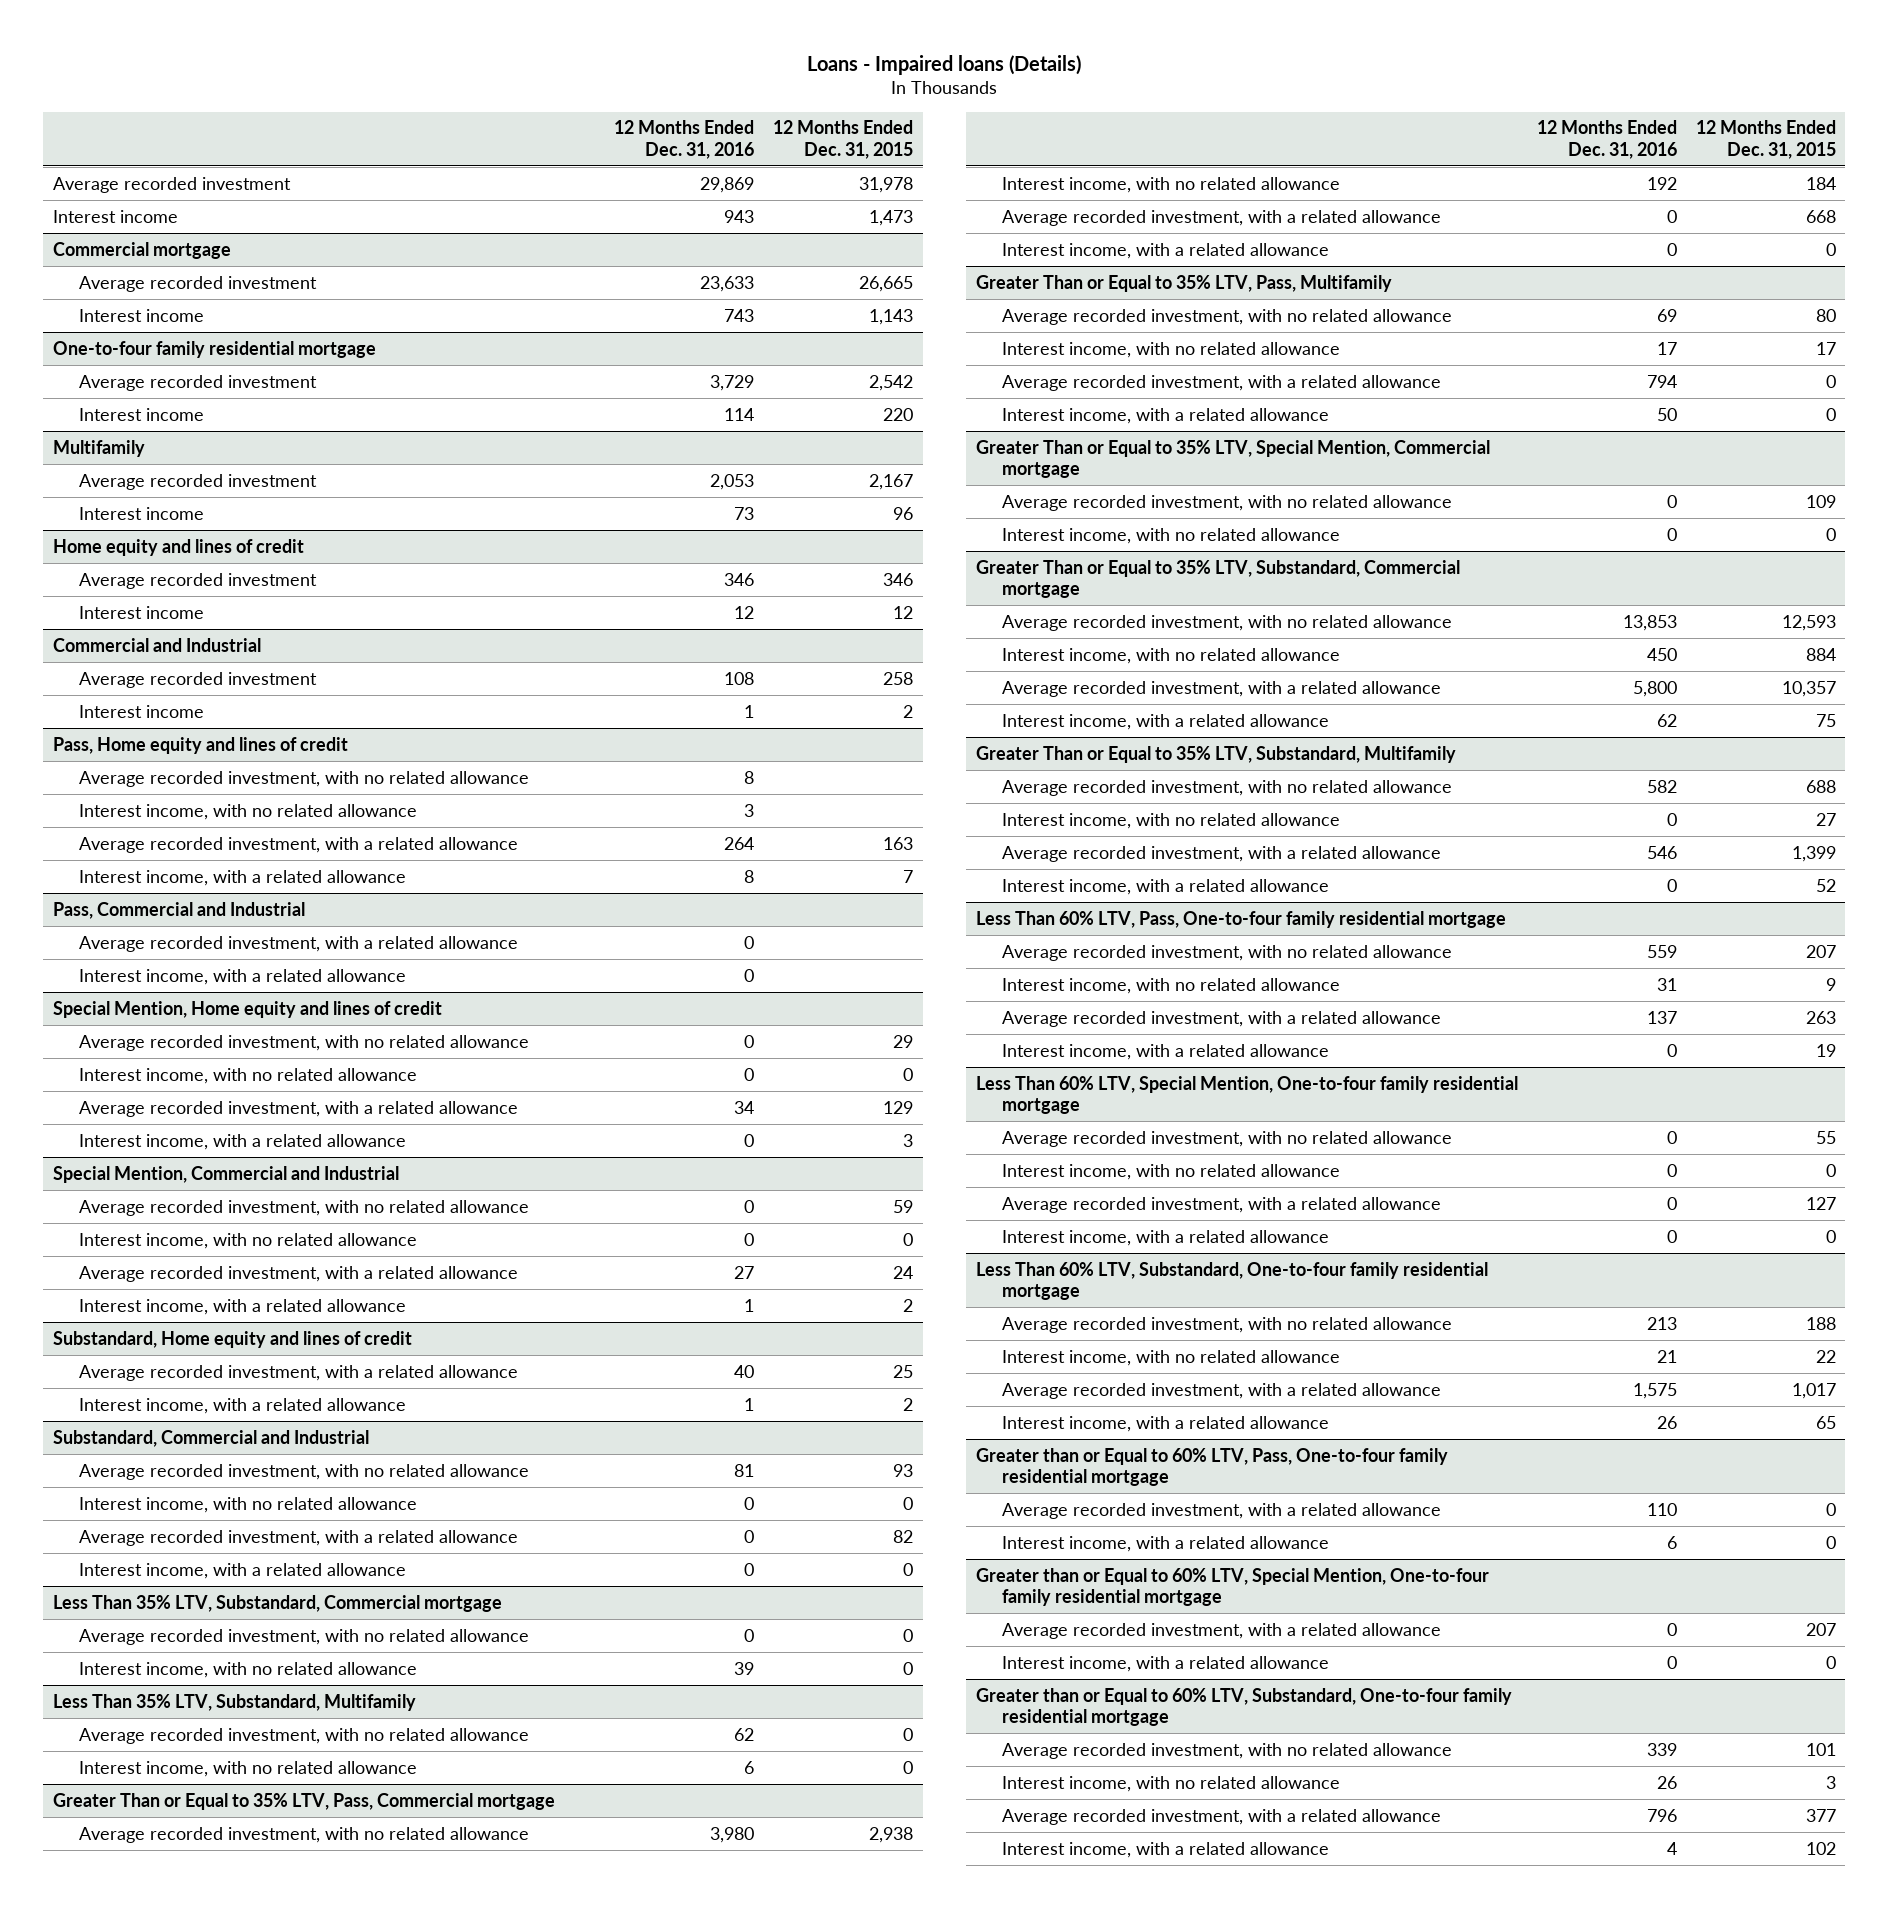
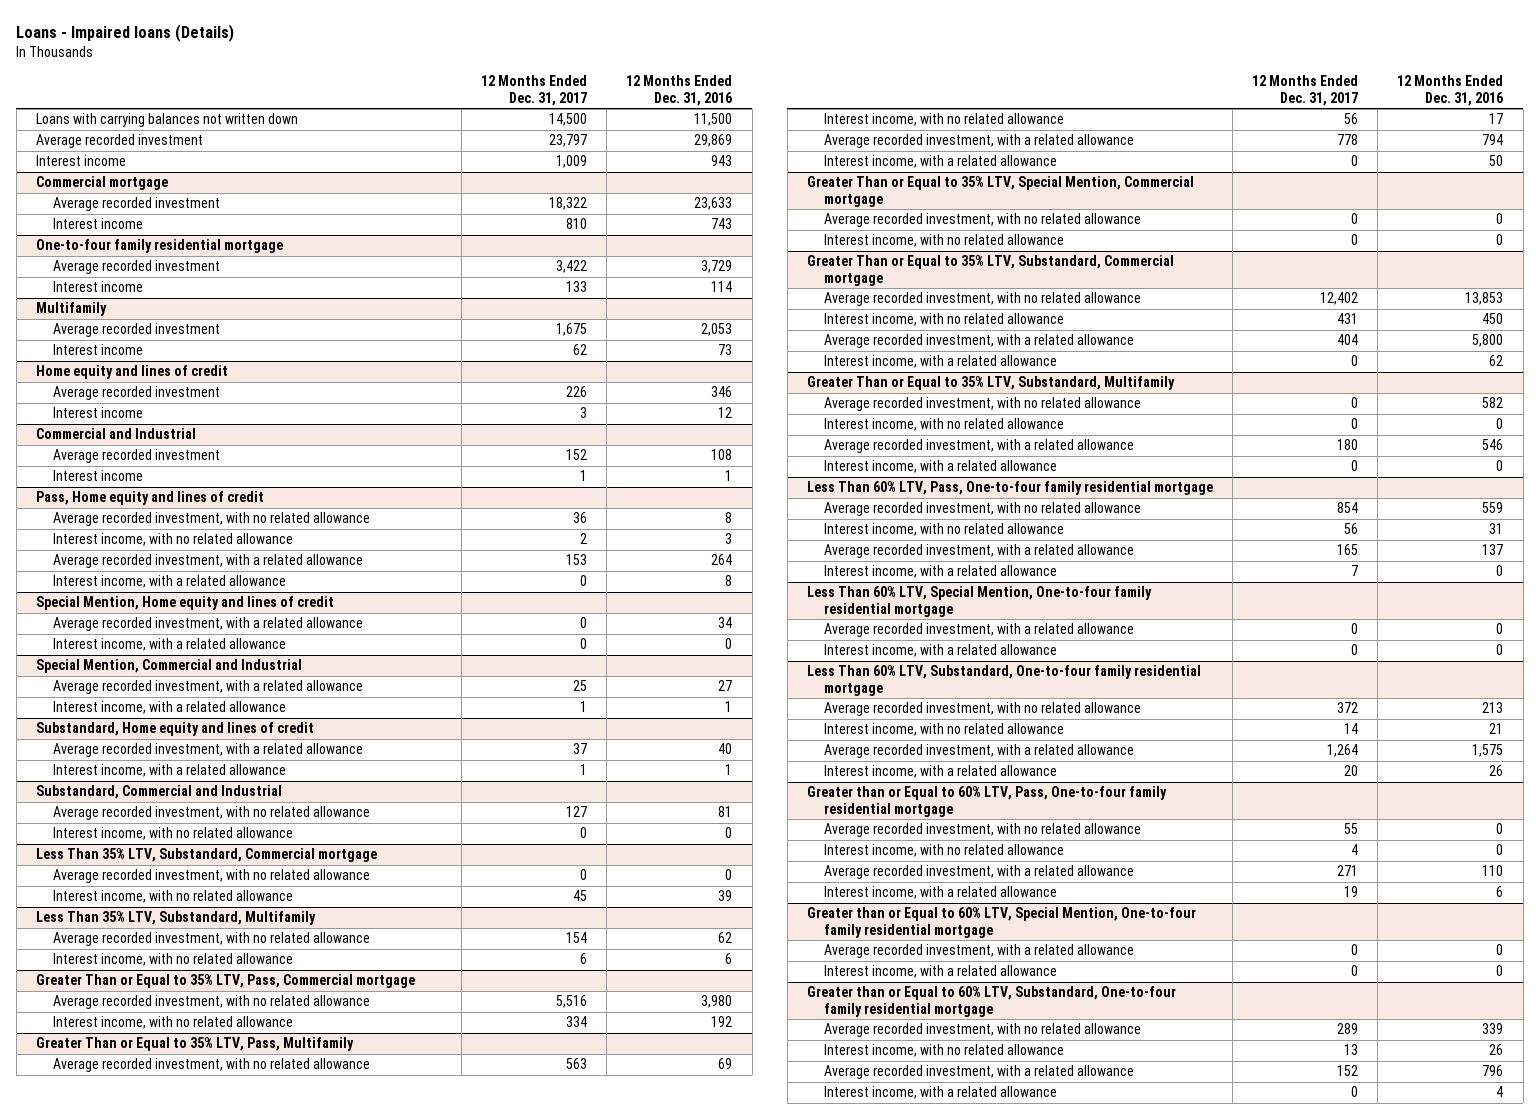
- | 12 Months Ended Dec. 31, 2016 | 12 Months Ended Dec. 31, 2015
+ | 12 Months Ended Dec. 31, 2017 | 12 Months Ended Dec. 31, 2016
+ Loans with carrying balances not written down | 14,500 | 11,500
- Pass, Commercial and Industrial
- Average recorded investment, with a related allowance | 0 |
- Interest income, with a related allowance | 0 |
@ Special Mention, Home equity and lines of credit
- Average recorded investment, with no related allowance | 0 | 29
- Interest income, with no related allowance | 0 | 0
@ Special Mention, Commercial and Industrial
- Average recorded investment, with no related allowance | 0 | 59
- Interest income, with no related allowance | 0 | 0
@ Substandard, Commercial and Industrial
- Average recorded investment, with a related allowance | 0 | 82
- Interest income, with a related allowance | 0 | 0
@ Greater Than or Equal to 35% LTV, Pass, Commercial mortgage
- Average recorded investment, with a related allowance | 0 | 668
- Interest income, with a related allowance | 0 | 0
@ Less Than 60% LTV, Special Mention, One-to-four family residential mortgage
- Average recorded investment, with no related allowance | 0 | 55
- Interest income, with no related allowance | 0 | 0
@ Greater than or Equal to 60% LTV, Pass, One-to-four family residential mortgage
+ Average recorded investment, with no related allowance | 55 | 0
+ Interest income, with no related allowance | 4 | 0

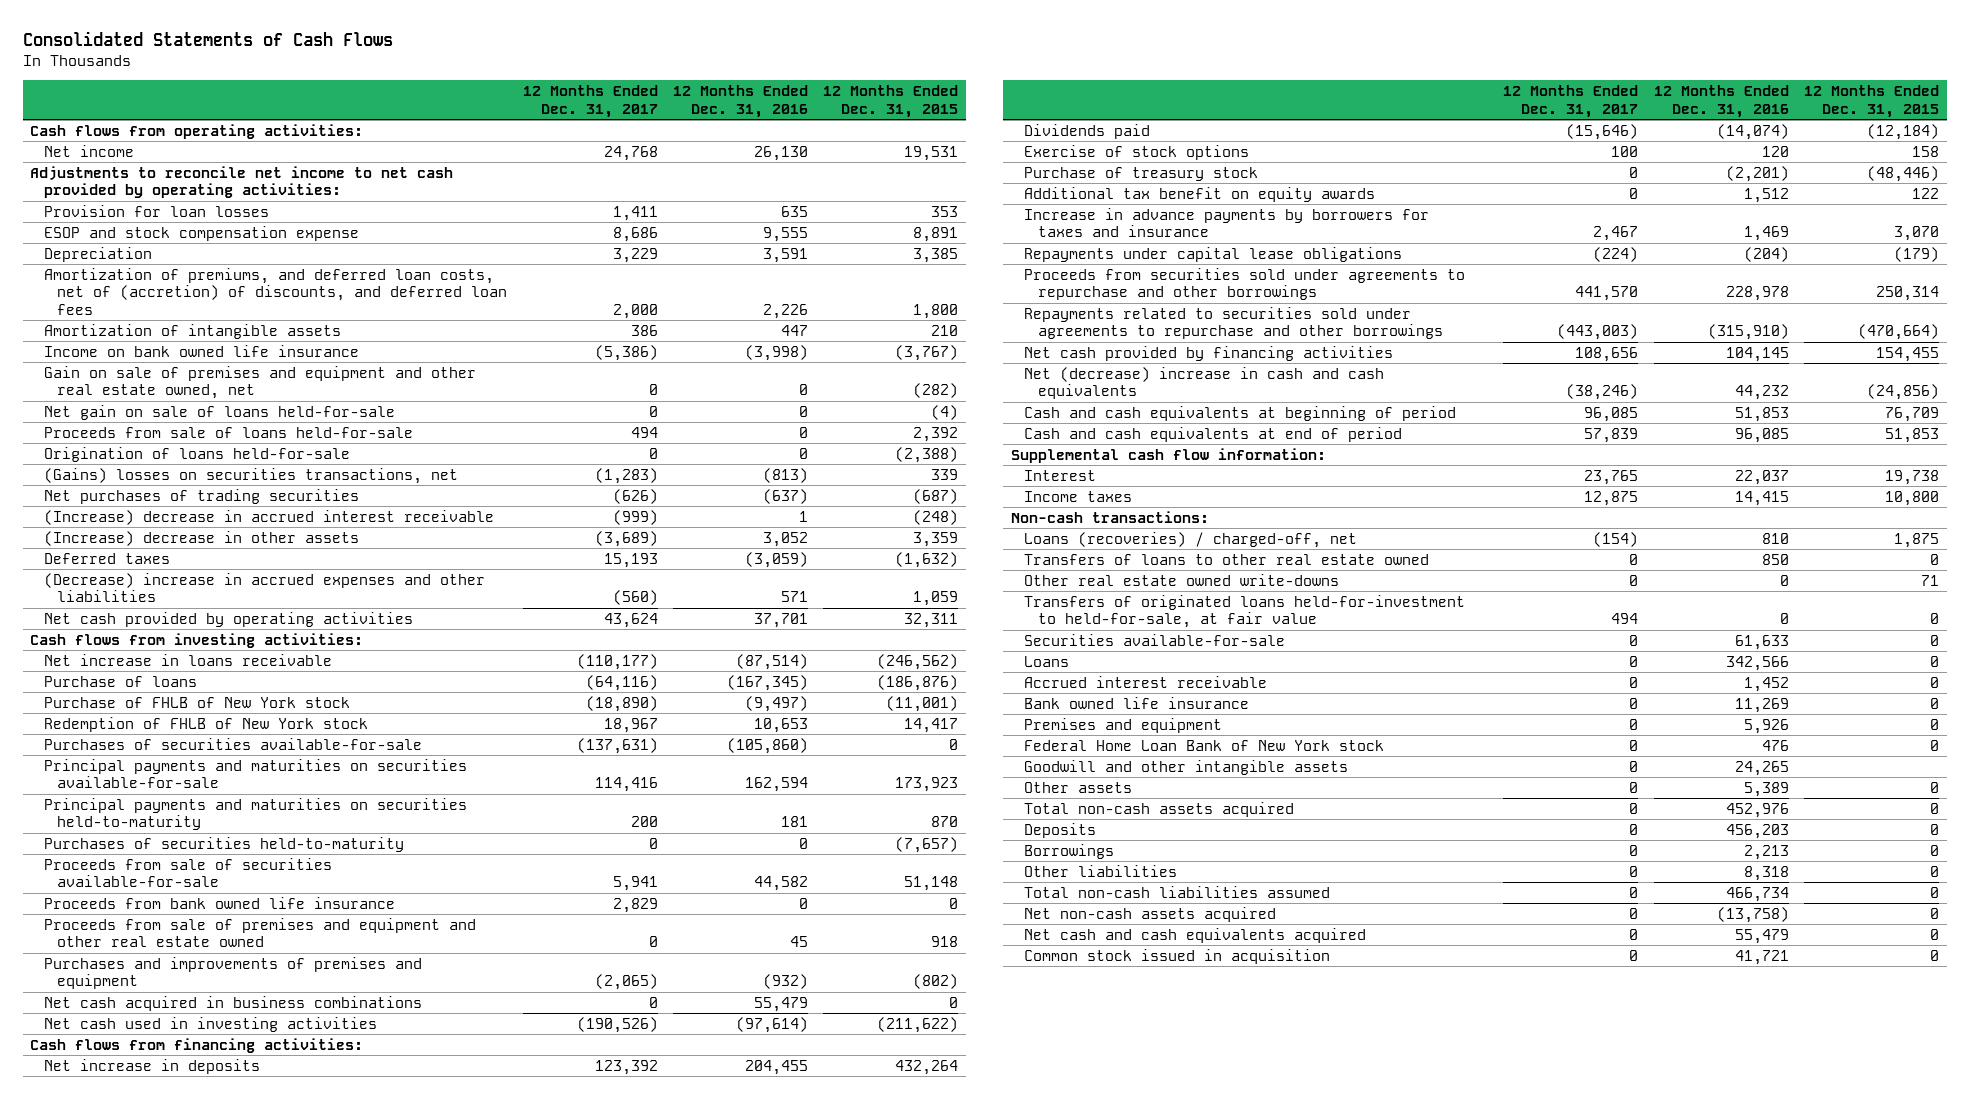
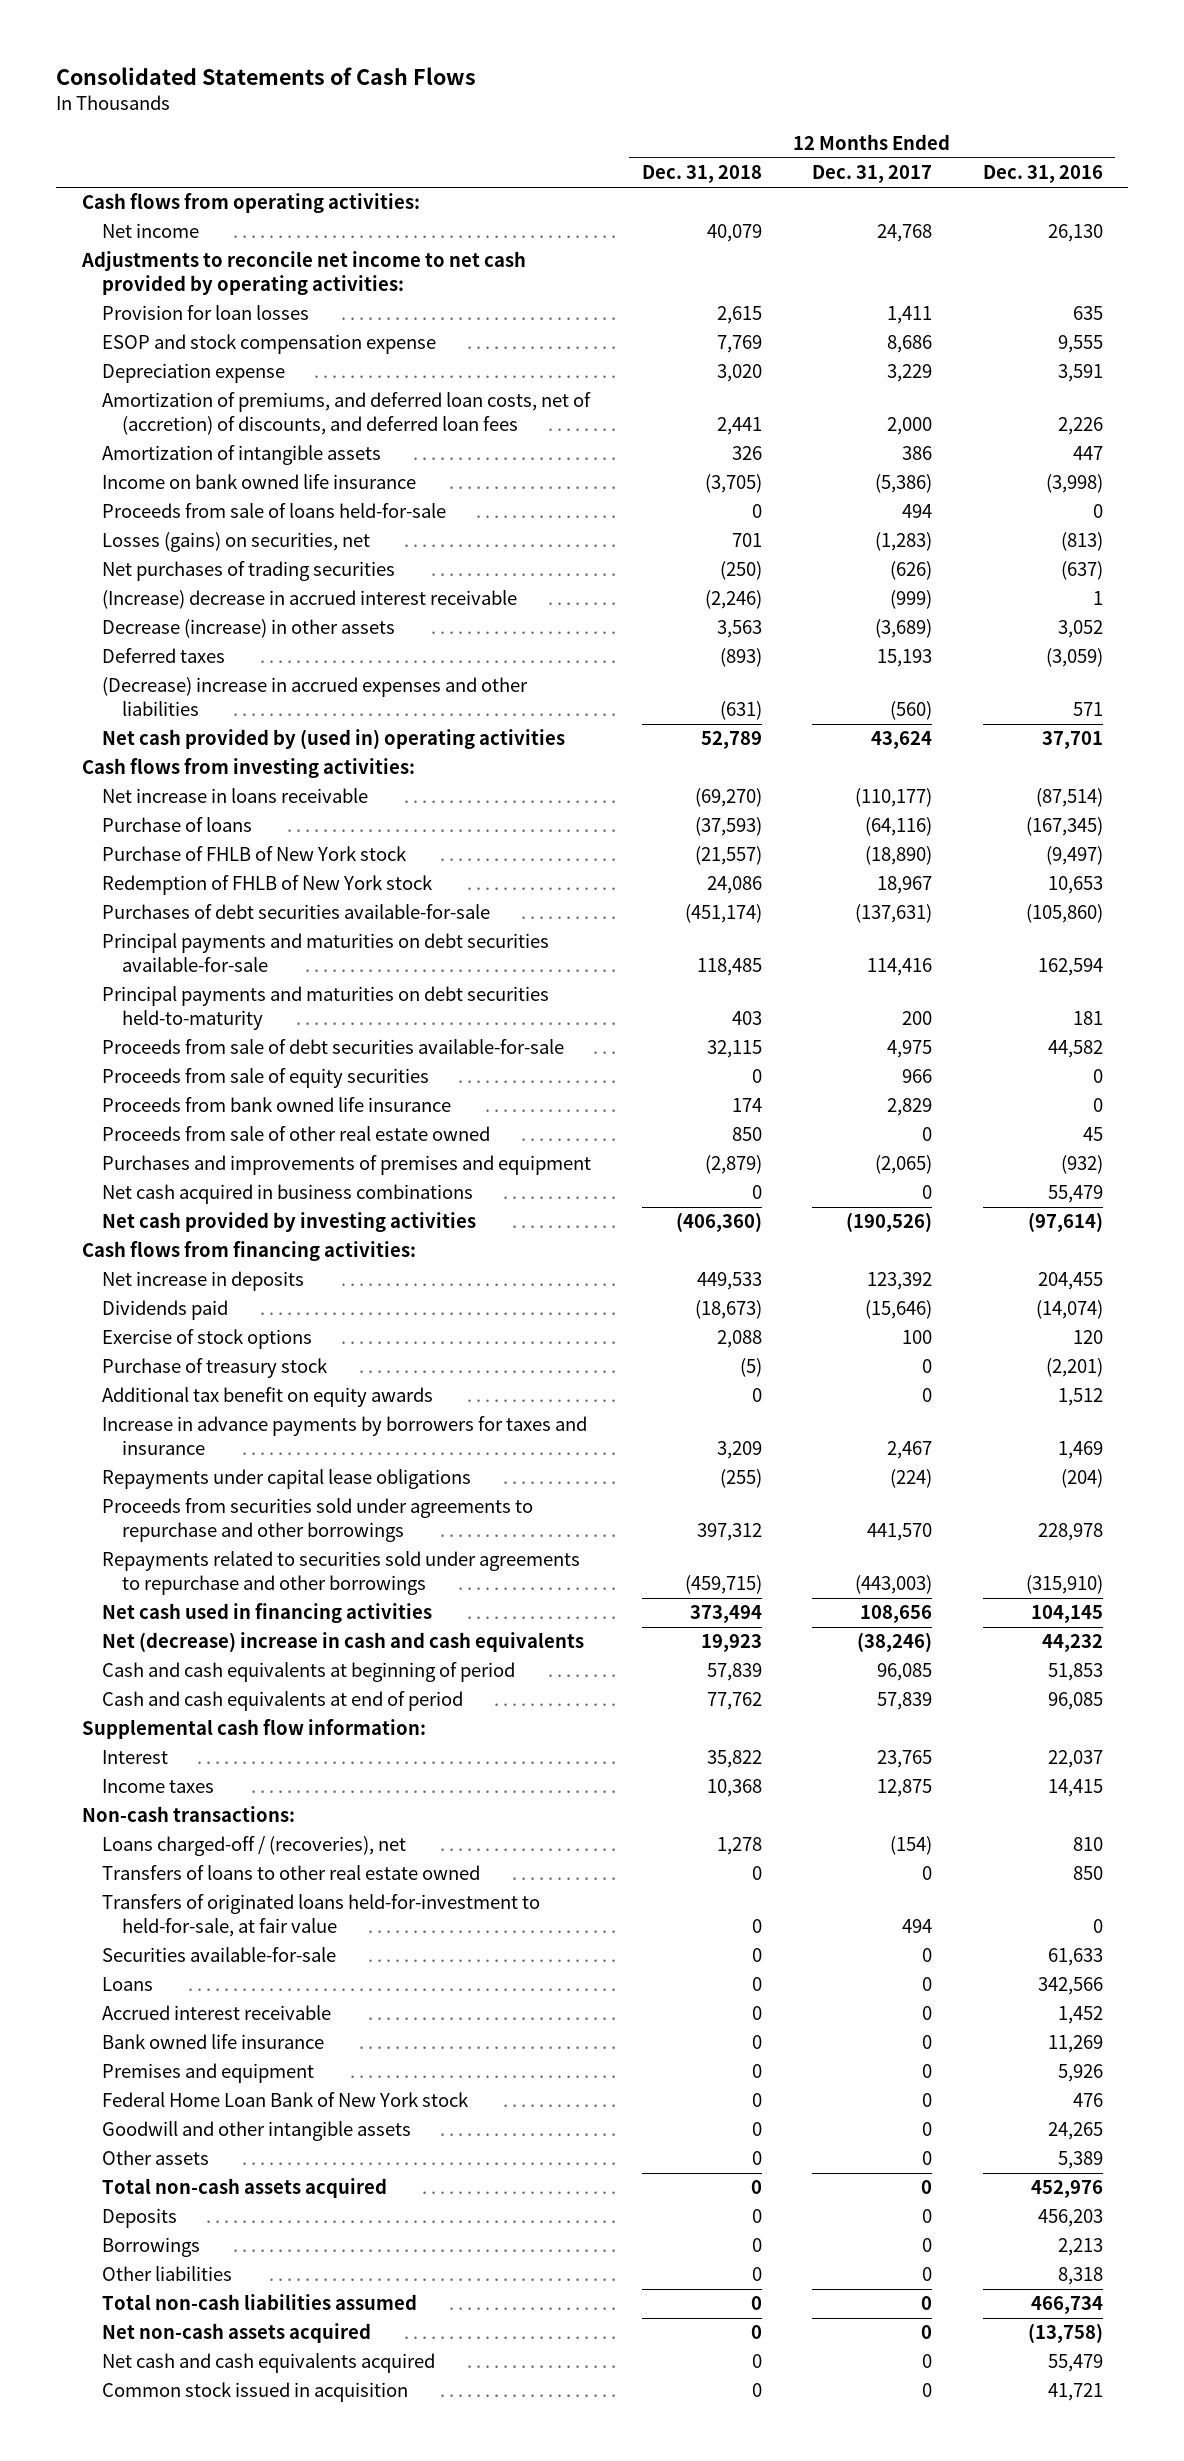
- | 12 Months Ended Dec. 31, 2017 | 12 Months Ended Dec. 31, 2016 | 12 Months Ended Dec. 31, 2015
+ | 12 Months Ended Dec. 31, 2018 | 12 Months Ended Dec. 31, 2017 | 12 Months Ended Dec. 31, 2016
- Depreciation | 3,229 | 3,591 | 3,385
+ Depreciation expense | 3,020 | 3,229 | 3,591
- Gain on sale of premises and equipment and other real estate owned, net | 0 | 0 | (282)
- Net gain on sale of loans held-for-sale | 0 | 0 | (4)
- Origination of loans held-for-sale | 0 | 0 | (2,388)
- (Gains) losses on securities transactions, net | (1,283) | (813) | 339
+ Losses (gains) on securities, net | 701 | (1,283) | (813)
- (Increase) decrease in other assets | (3,689) | 3,052 | 3,359
+ Decrease (increase) in other assets | 3,563 | (3,689) | 3,052
- Net cash provided by operating activities | 43,624 | 37,701 | 32,311
+ Net cash provided by (used in) operating activities | 52,789 | 43,624 | 37,701
- Purchases of securities available-for-sale | (137,631) | (105,860) | 0
- Principal payments and maturities on securities available-for-sale | 114,416 | 162,594 | 173,923
- Principal payments and maturities on securities held-to-maturity | 200 | 181 | 870
- Purchases of securities held-to-maturity | 0 | 0 | (7,657)
- Proceeds from sale of securities available-for-sale | 5,941 | 44,582 | 51,148
+ Purchases of debt securities available-for-sale | (451,174) | (137,631) | (105,860)
+ Principal payments and maturities on debt securities available-for-sale | 118,485 | 114,416 | 162,594
+ Principal payments and maturities on debt securities held-to-maturity | 403 | 200 | 181
+ Proceeds from sale of debt securities available-for-sale | 32,115 | 4,975 | 44,582
+ Proceeds from sale of equity securities | 0 | 966 | 0
- Proceeds from sale of premises and equipment and other real estate owned | 0 | 45 | 918
+ Proceeds from sale of other real estate owned | 850 | 0 | 45
- Net cash used in investing activities | (190,526) | (97,614) | (211,622)
+ Net cash provided by investing activities | (406,360) | (190,526) | (97,614)
- Net cash provided by financing activities | 108,656 | 104,145 | 154,455
+ Net cash used in financing activities | 373,494 | 108,656 | 104,145
- Loans (recoveries) / charged-off, net | (154) | 810 | 1,875
+ Loans charged-off / (recoveries), net | 1,278 | (154) | 810
- Other real estate owned write-downs | 0 | 0 | 71

